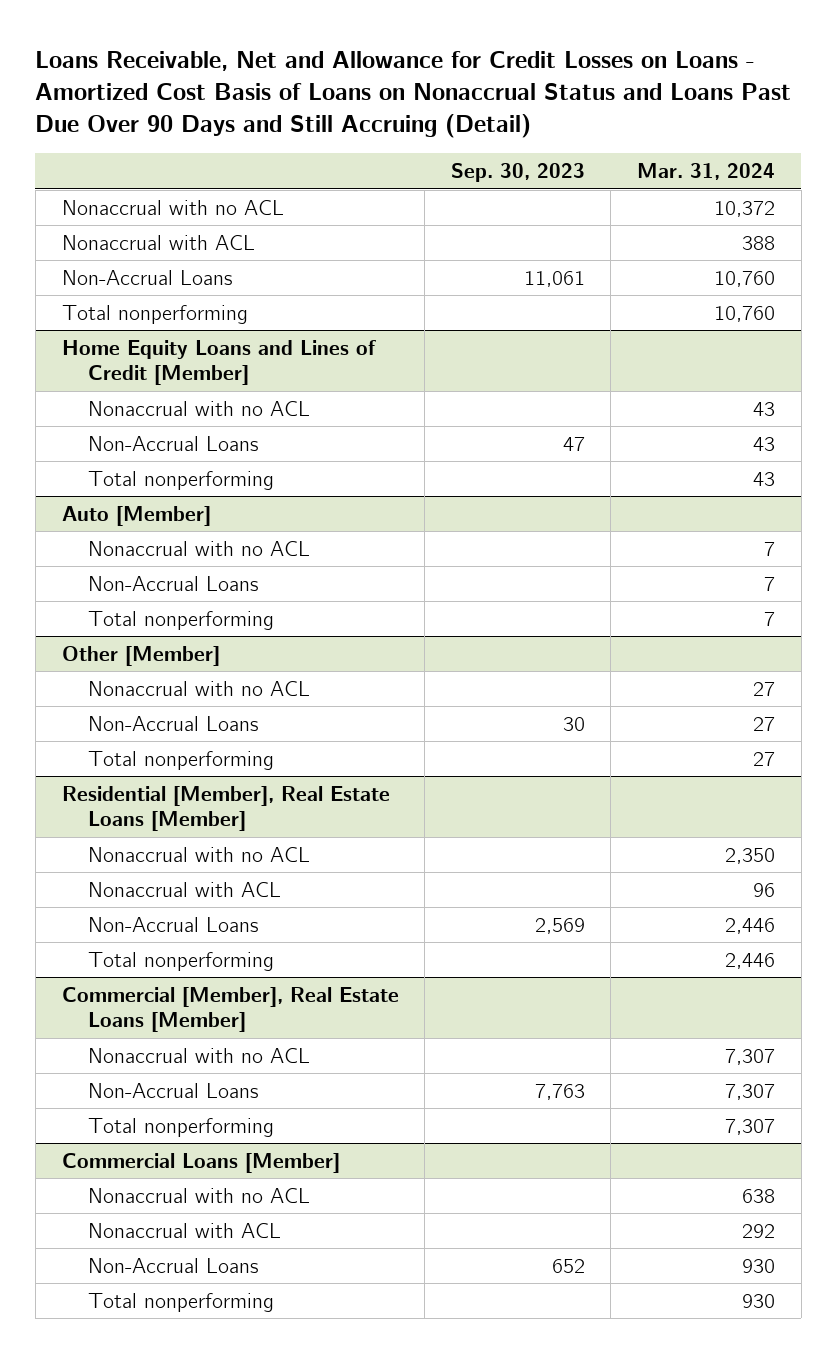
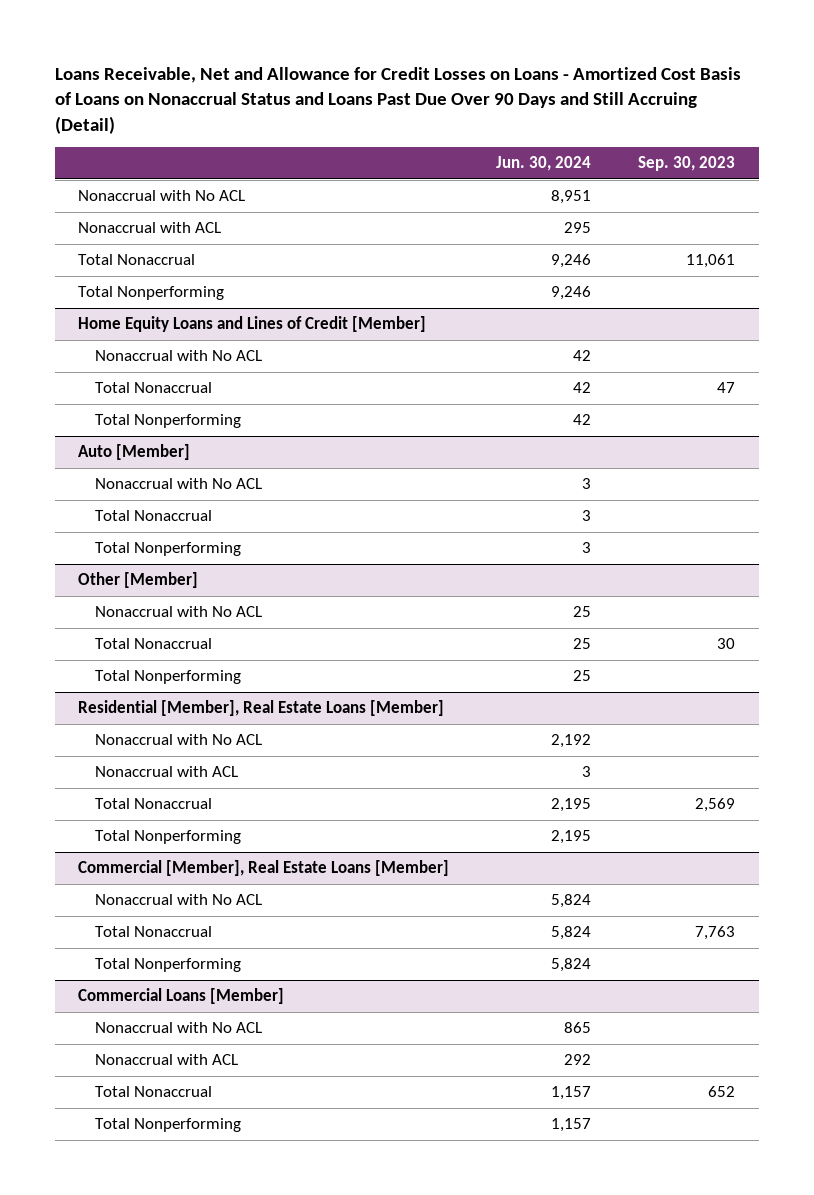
- | Sep. 30, 2023 | Mar. 31, 2024
+ | Jun. 30, 2024 | Sep. 30, 2023
- Nonaccrual with no ACL | | 10,372
+ Nonaccrual with No ACL | 8,951 |
- Non-Accrual Loans | 11,061 | 10,760
- Total nonperforming | | 10,760
+ Total Nonaccrual | 9,246 | 11,061
+ Total Nonperforming | 9,246 |
@ Home Equity Loans and Lines of Credit [Member]
- Nonaccrual with no ACL | | 43
- Non-Accrual Loans | 47 | 43
- Total nonperforming | | 43
+ Nonaccrual with No ACL | 42 |
+ Total Nonaccrual | 42 | 47
+ Total Nonperforming | 42 |
@ Auto [Member]
- Nonaccrual with no ACL | | 7
- Non-Accrual Loans | | 7
- Total nonperforming | | 7
+ Nonaccrual with No ACL | 3 |
+ Total Nonaccrual | 3 |
+ Total Nonperforming | 3 |
@ Other [Member]
- Nonaccrual with no ACL | | 27
- Non-Accrual Loans | 30 | 27
- Total nonperforming | | 27
+ Nonaccrual with No ACL | 25 |
+ Total Nonaccrual | 25 | 30
+ Total Nonperforming | 25 |
@ Residential [Member], Real Estate Loans [Member]
- Nonaccrual with no ACL | | 2,350
+ Nonaccrual with No ACL | 2,192 |
- Non-Accrual Loans | 2,569 | 2,446
- Total nonperforming | | 2,446
+ Total Nonaccrual | 2,195 | 2,569
+ Total Nonperforming | 2,195 |
@ Commercial [Member], Real Estate Loans [Member]
- Nonaccrual with no ACL | | 7,307
- Non-Accrual Loans | 7,763 | 7,307
- Total nonperforming | | 7,307
+ Nonaccrual with No ACL | 5,824 |
+ Total Nonaccrual | 5,824 | 7,763
+ Total Nonperforming | 5,824 |
@ Commercial Loans [Member]
- Nonaccrual with no ACL | | 638
+ Nonaccrual with No ACL | 865 |
- Non-Accrual Loans | 652 | 930
- Total nonperforming | | 930
+ Total Nonaccrual | 1,157 | 652
+ Total Nonperforming | 1,157 |

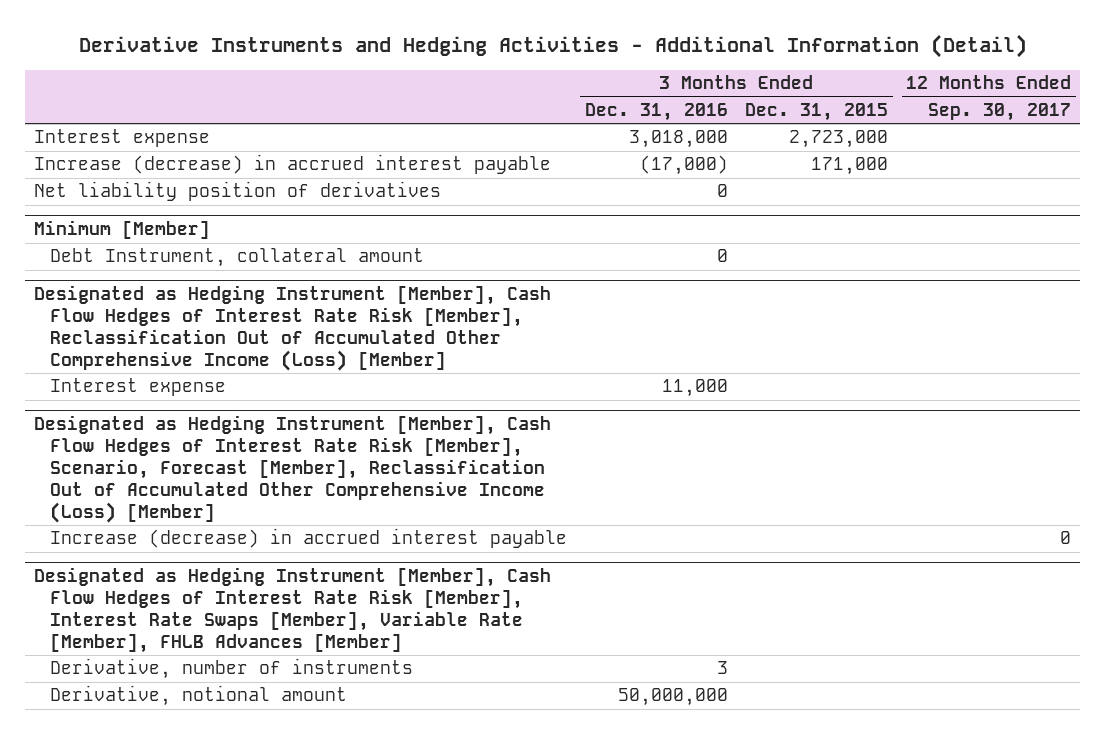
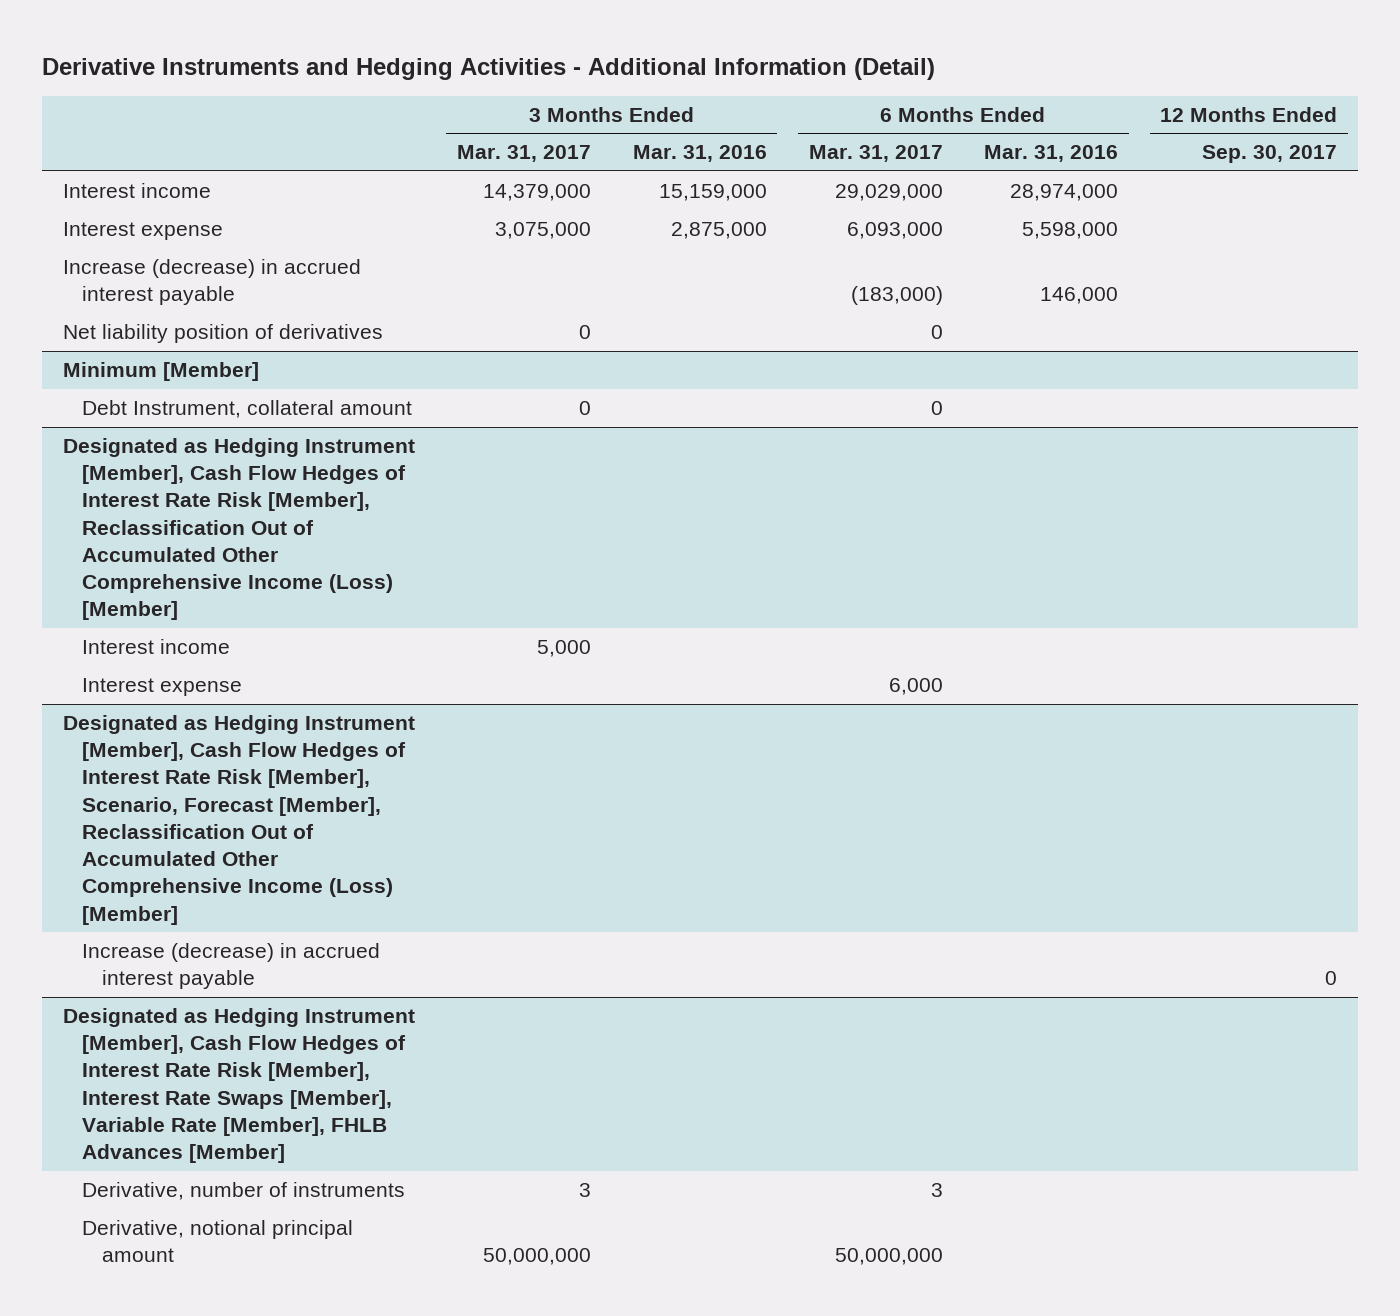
- | 3 Months Ended Dec. 31, 2016 | 3 Months Ended Dec. 31, 2015 | 12 Months Ended Sep. 30, 2017
+ | 3 Months Ended Mar. 31, 2017 | 3 Months Ended Mar. 31, 2016 | 6 Months Ended Mar. 31, 2017 | 6 Months Ended Mar. 31, 2016 | 12 Months Ended Sep. 30, 2017
+ Interest income | 14,379,000 | 15,159,000 | 29,029,000 | 28,974,000 |
@ Designated as Hedging Instrument [Member], Cash Flow Hedges of Interest Rate Risk [Member], Reclassification Out of Accumulated Other Comprehensive Income (Loss) [Member]
+ Interest income | 5,000 | | | |
@ Designated as Hedging Instrument [Member], Cash Flow Hedges of Interest Rate Risk [Member], Interest Rate Swaps [Member], Variable Rate [Member], FHLB Advances [Member]
- Derivative, notional amount | 50,000,000 | |
+ Derivative, notional principal amount | 50,000,000 | | 50,000,000 | |

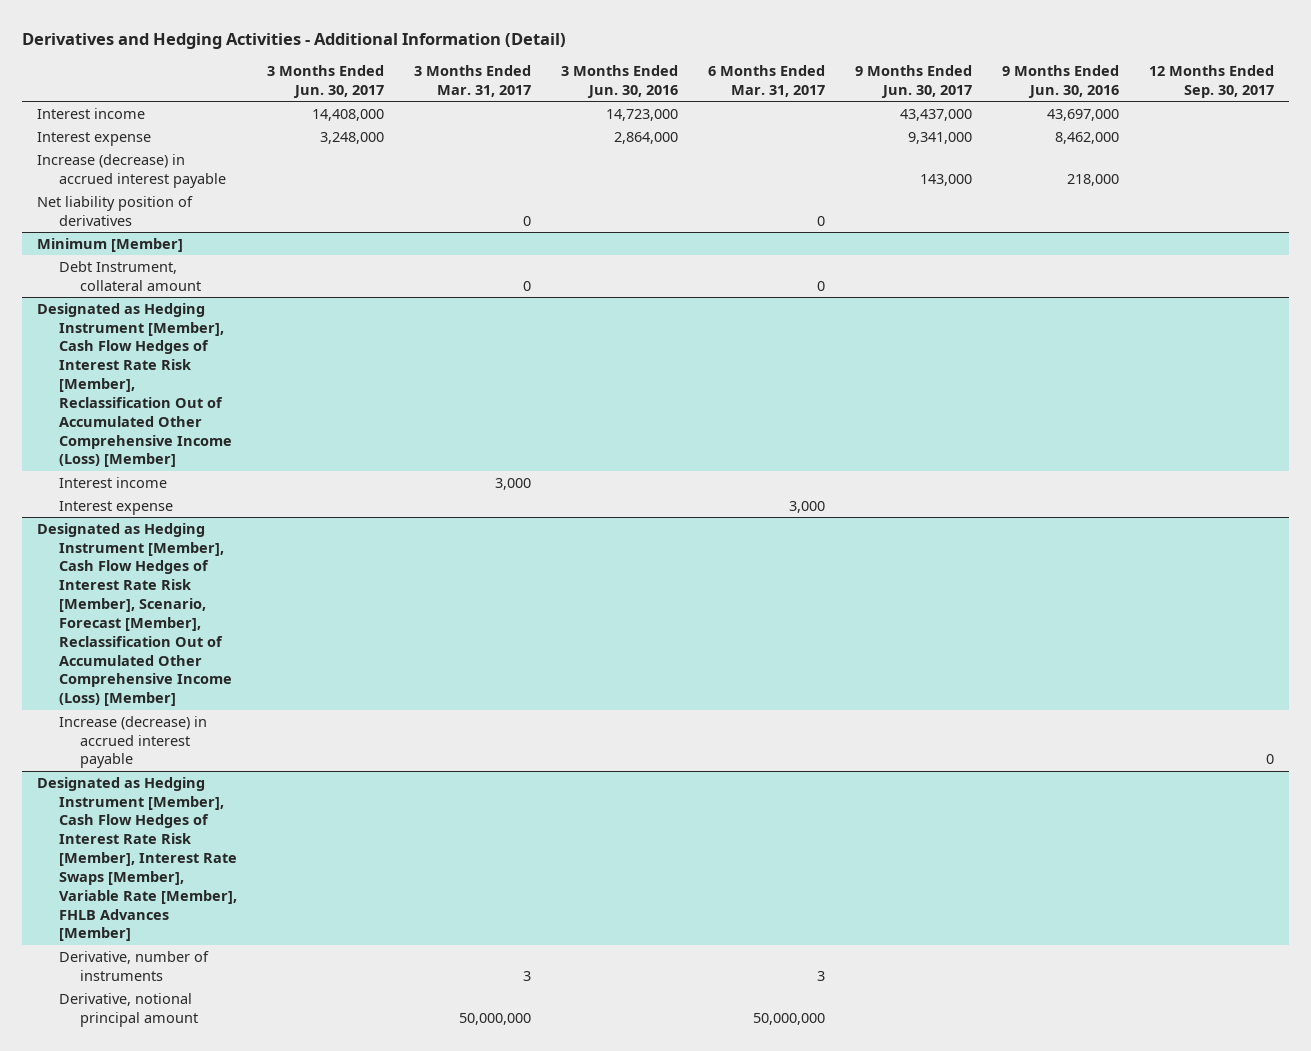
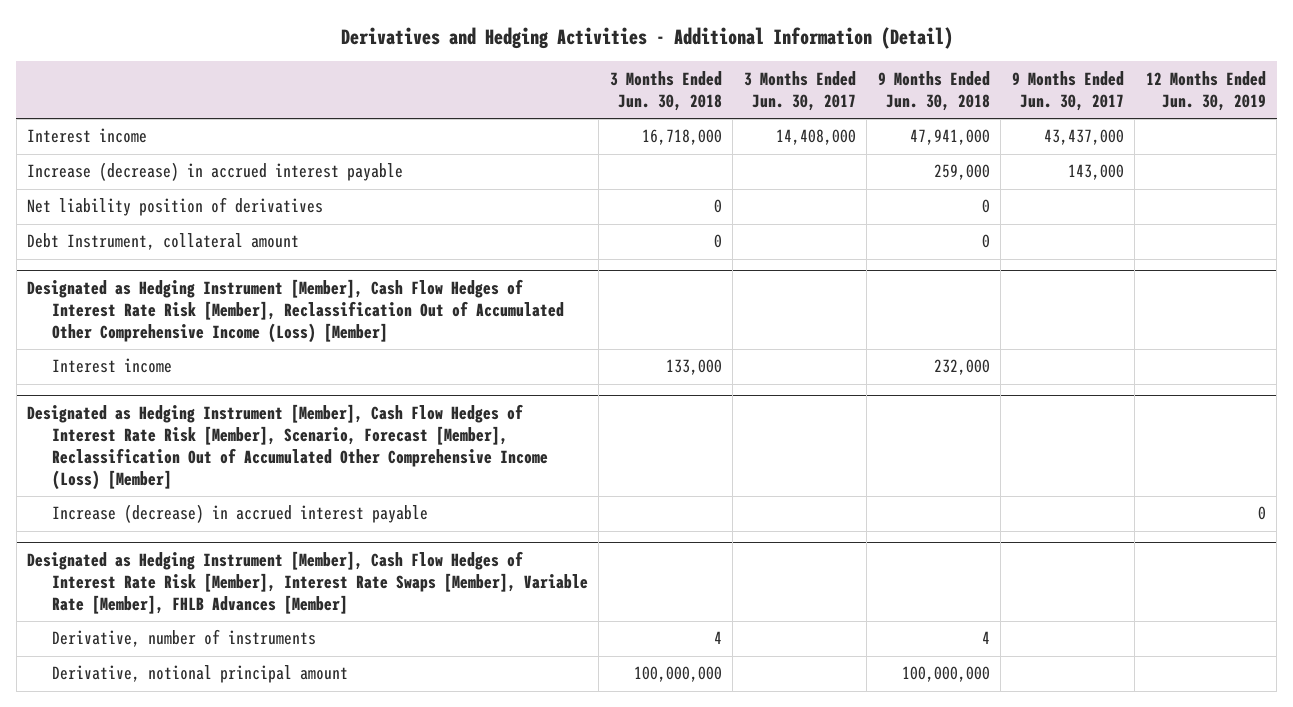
- | 3 Months Ended Jun. 30, 2017 | 3 Months Ended Mar. 31, 2017 | 3 Months Ended Jun. 30, 2016 | 6 Months Ended Mar. 31, 2017 | 9 Months Ended Jun. 30, 2017 | 9 Months Ended Jun. 30, 2016 | 12 Months Ended Sep. 30, 2017
+ | 3 Months Ended Jun. 30, 2018 | 3 Months Ended Jun. 30, 2017 | 9 Months Ended Jun. 30, 2018 | 9 Months Ended Jun. 30, 2017 | 12 Months Ended Jun. 30, 2019
- Interest expense | 3,248,000 | | 2,864,000 | | 9,341,000 | 8,462,000 |
- Minimum [Member]
- Debt Instrument, collateral amount | | 0 | | 0 | | |
+ Debt Instrument, collateral amount | 0 | | 0 | |
@ Designated as Hedging Instrument [Member], Cash Flow Hedges of Interest Rate Risk [Member], Reclassification Out of Accumulated Other Comprehensive Income (Loss) [Member]
- Interest expense | | | | 3,000 | | |

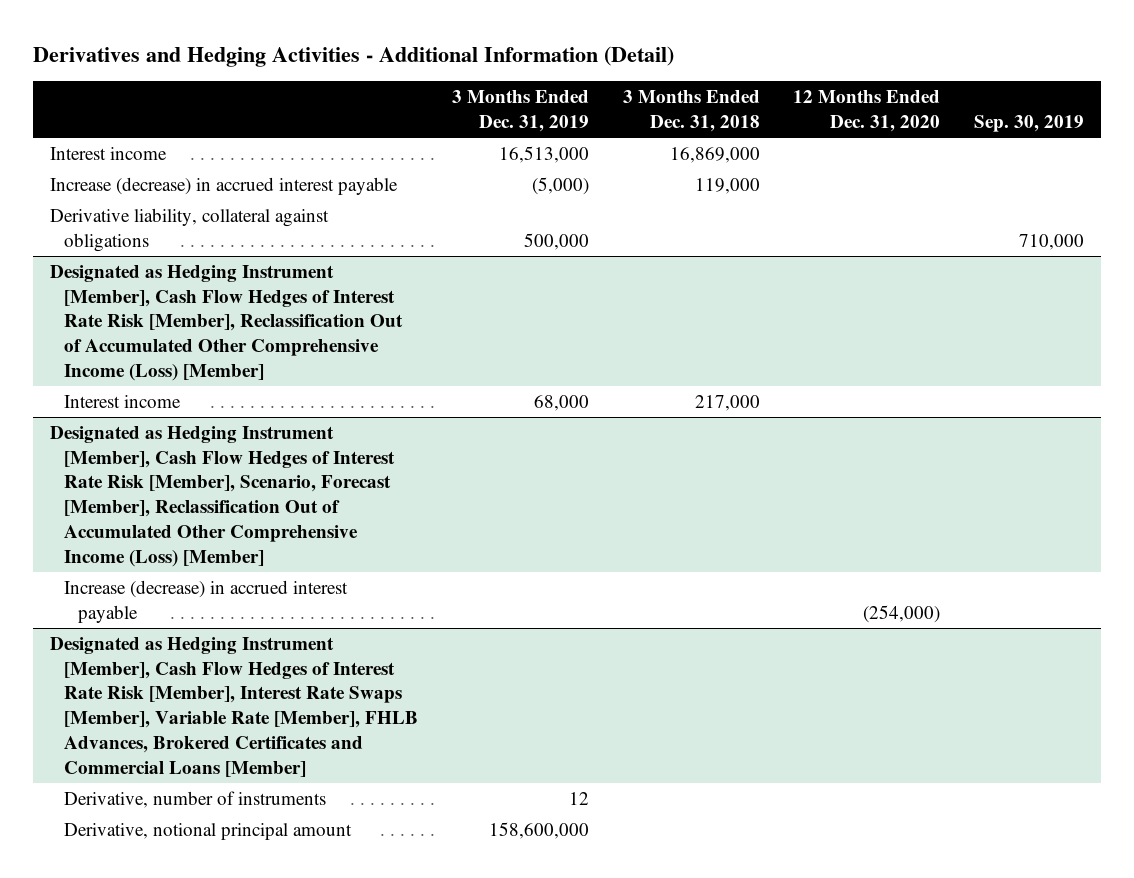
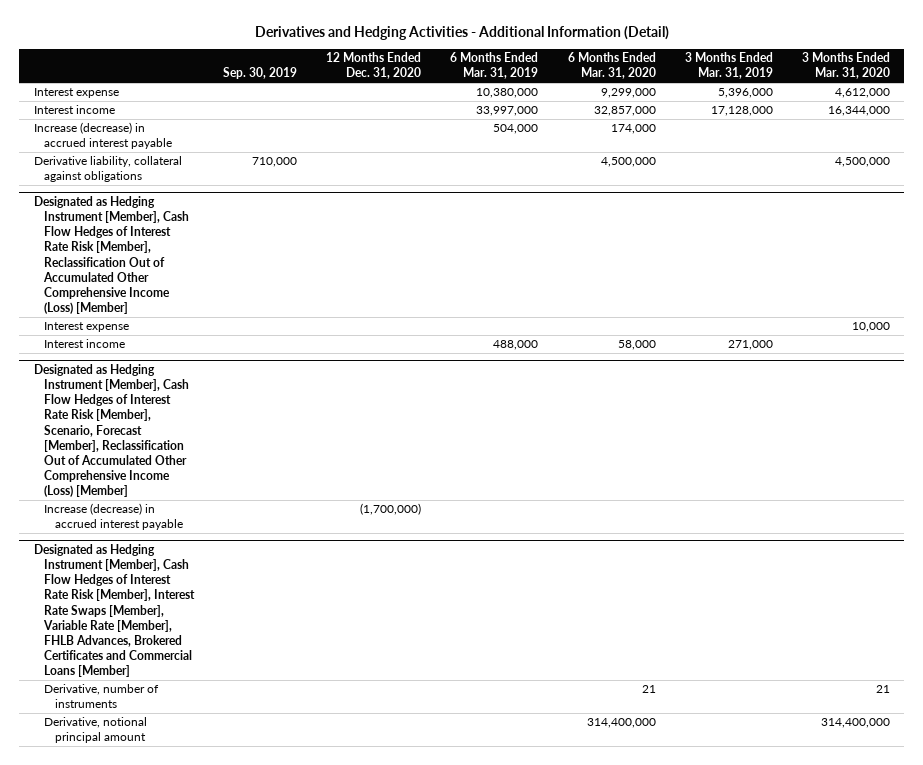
- | 3 Months Ended Dec. 31, 2019 | 3 Months Ended Dec. 31, 2018 | 12 Months Ended Dec. 31, 2020 | Sep. 30, 2019
+ | Sep. 30, 2019 | 12 Months Ended Dec. 31, 2020 | 6 Months Ended Mar. 31, 2019 | 6 Months Ended Mar. 31, 2020 | 3 Months Ended Mar. 31, 2019 | 3 Months Ended Mar. 31, 2020
+ Interest expense | | | 10,380,000 | 9,299,000 | 5,396,000 | 4,612,000
@ Designated as Hedging Instrument [Member], Cash Flow Hedges of Interest Rate Risk [Member], Reclassification Out of Accumulated Other Comprehensive Income (Loss) [Member]
+ Interest expense | | | | | | 10,000
@ Designated as Hedging Instrument [Member], Cash Flow Hedges of Interest Rate Risk [Member], Scenario, Forecast [Member], Reclassification Out of Accumulated Other Comprehensive Income (Loss) [Member]
- Increase (decrease) in accrued interest payable | | | (254,000) |
+ Increase (decrease) in accrued interest payable | | (1,700,000) | | | |

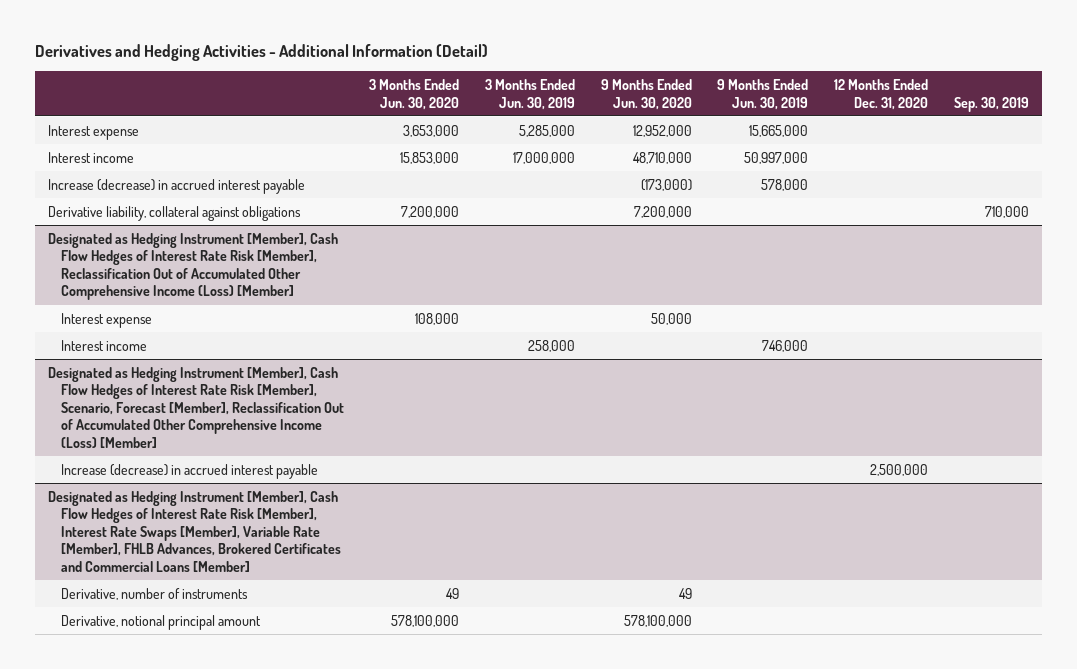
- | Sep. 30, 2019 | 12 Months Ended Dec. 31, 2020 | 6 Months Ended Mar. 31, 2019 | 6 Months Ended Mar. 31, 2020 | 3 Months Ended Mar. 31, 2019 | 3 Months Ended Mar. 31, 2020
+ | 3 Months Ended Jun. 30, 2020 | 3 Months Ended Jun. 30, 2019 | 9 Months Ended Jun. 30, 2020 | 9 Months Ended Jun. 30, 2019 | 12 Months Ended Dec. 31, 2020 | Sep. 30, 2019
@ Designated as Hedging Instrument [Member], Cash Flow Hedges of Interest Rate Risk [Member], Scenario, Forecast [Member], Reclassification Out of Accumulated Other Comprehensive Income (Loss) [Member]
- Increase (decrease) in accrued interest payable | | (1,700,000) | | | |
+ Increase (decrease) in accrued interest payable | | | | | 2,500,000 |

